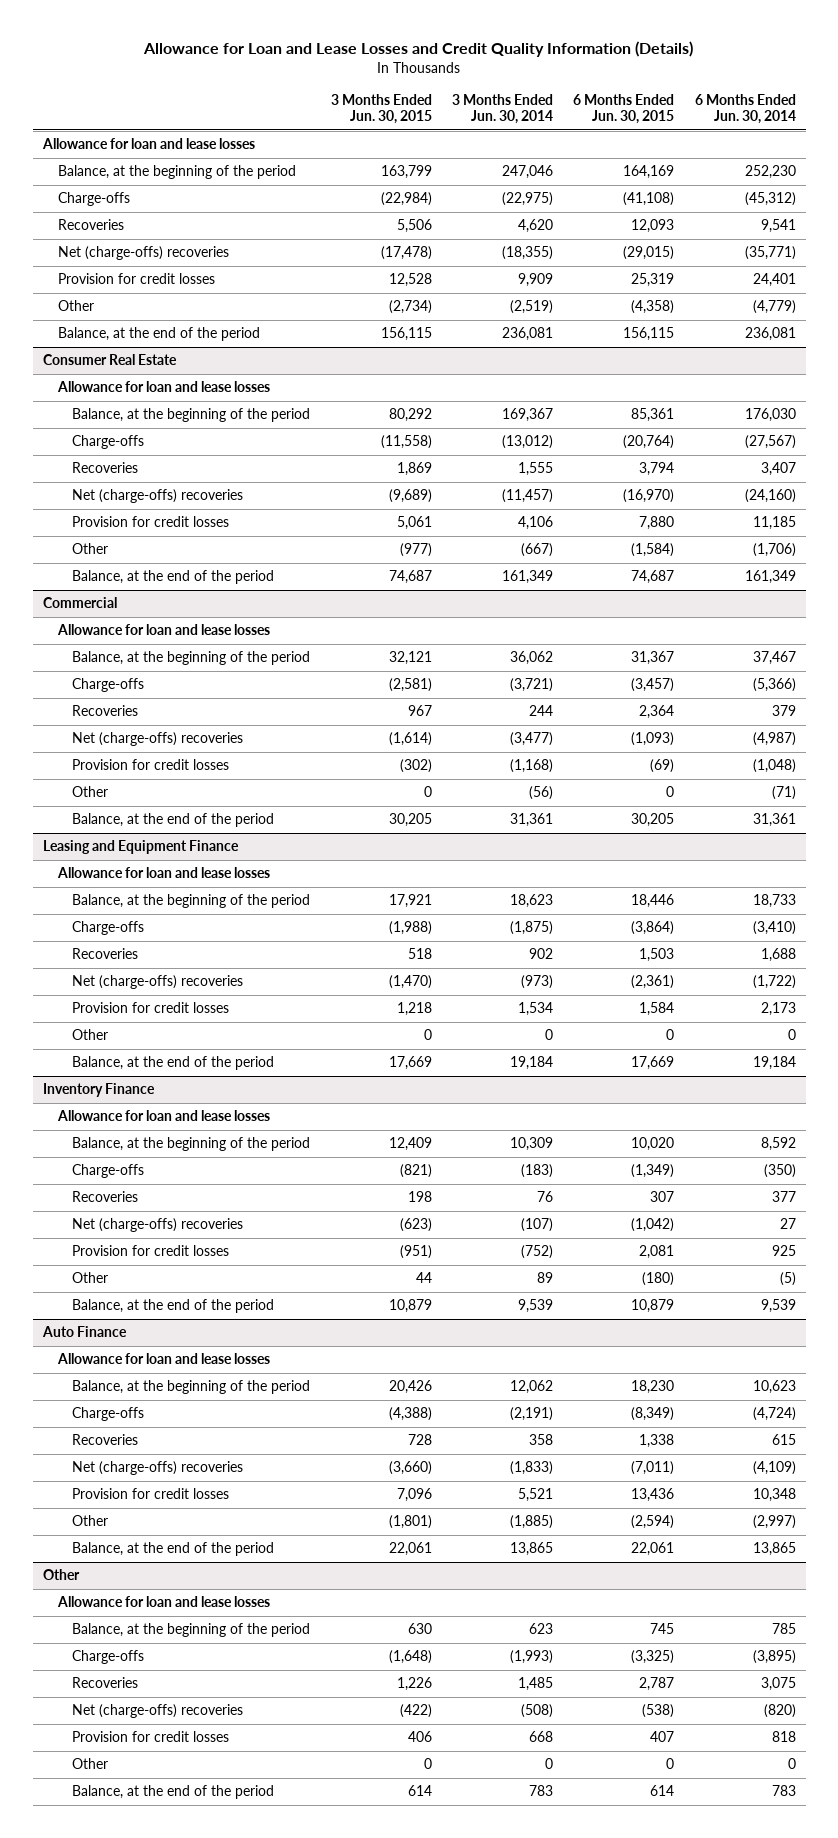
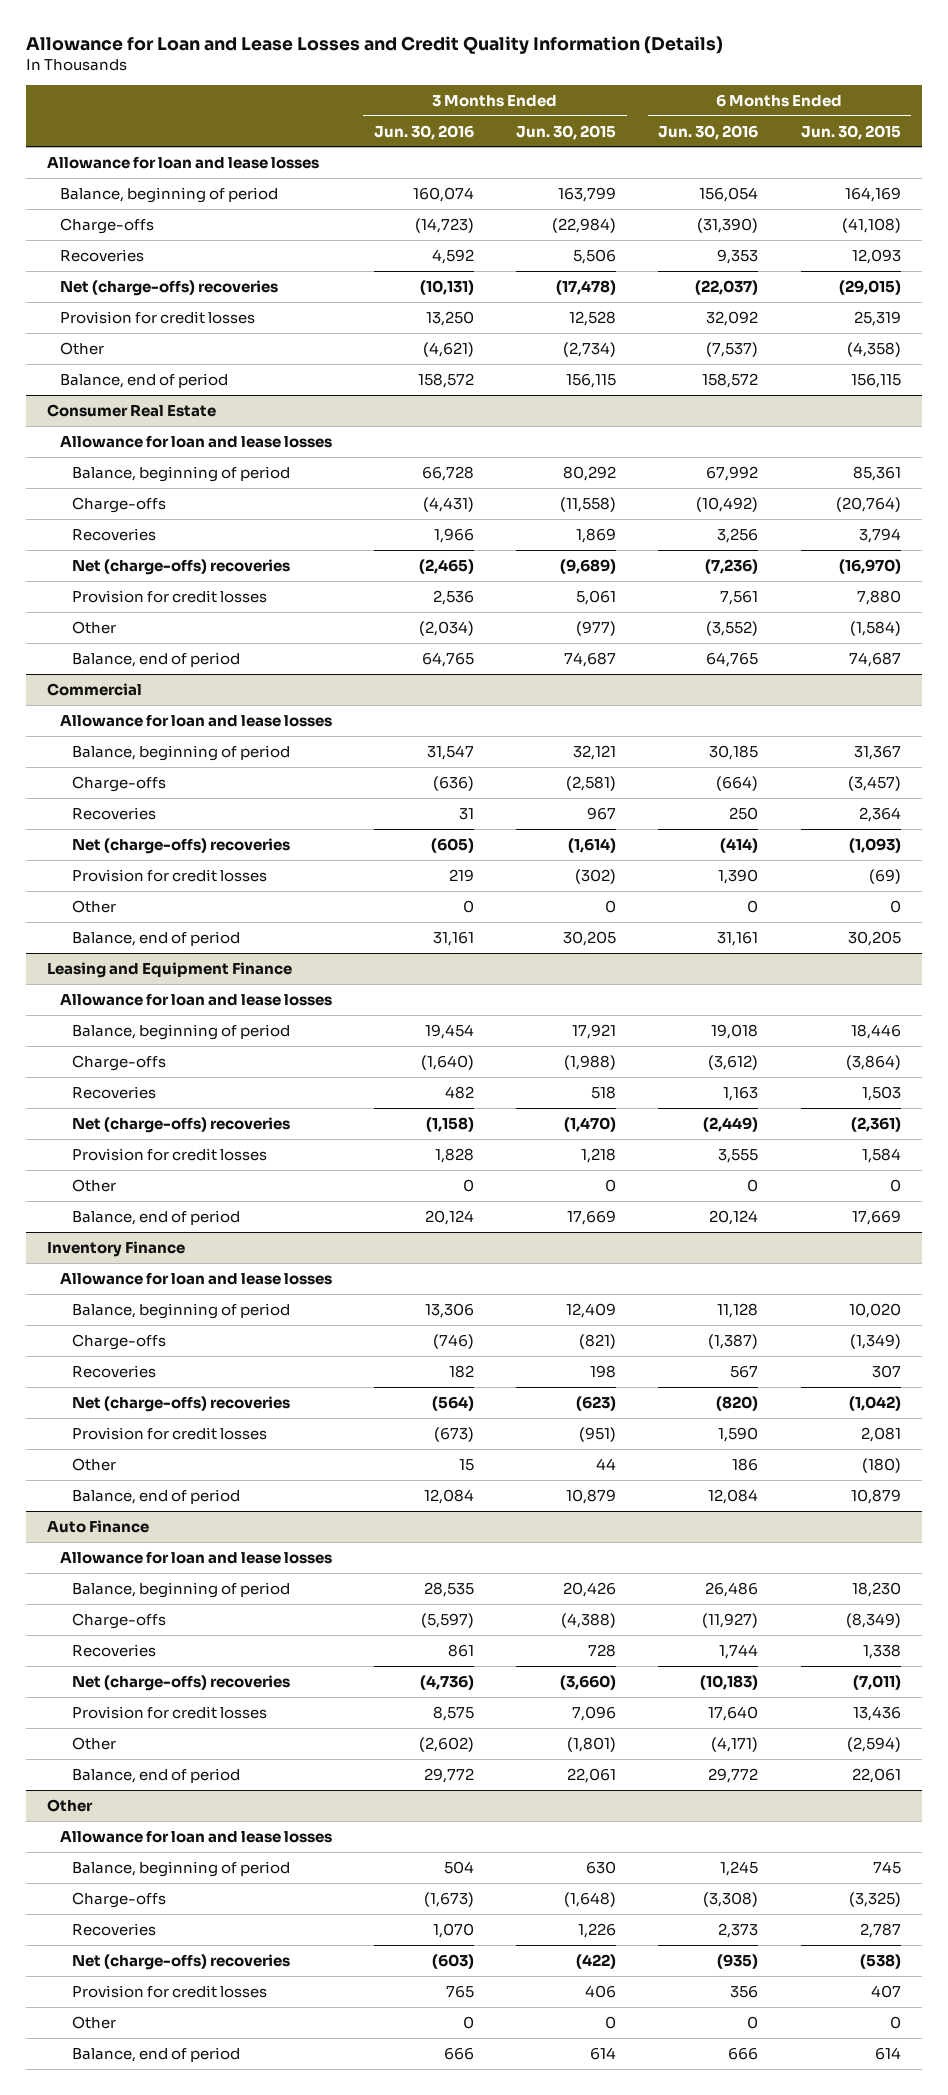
- | 3 Months Ended Jun. 30, 2015 | 3 Months Ended Jun. 30, 2014 | 6 Months Ended Jun. 30, 2015 | 6 Months Ended Jun. 30, 2014
+ | 3 Months Ended Jun. 30, 2016 | 3 Months Ended Jun. 30, 2015 | 6 Months Ended Jun. 30, 2016 | 6 Months Ended Jun. 30, 2015
- Balance, at the beginning of the period | 163,799 | 247,046 | 164,169 | 252,230
+ Balance, beginning of period | 160,074 | 163,799 | 156,054 | 164,169
- Balance, at the end of the period | 156,115 | 236,081 | 156,115 | 236,081
+ Balance, end of period | 158,572 | 156,115 | 158,572 | 156,115
@ Consumer Real Estate
- Balance, at the beginning of the period | 80,292 | 169,367 | 85,361 | 176,030
+ Balance, beginning of period | 66,728 | 80,292 | 67,992 | 85,361
- Balance, at the end of the period | 74,687 | 161,349 | 74,687 | 161,349
+ Balance, end of period | 64,765 | 74,687 | 64,765 | 74,687
@ Commercial
- Balance, at the beginning of the period | 32,121 | 36,062 | 31,367 | 37,467
+ Balance, beginning of period | 31,547 | 32,121 | 30,185 | 31,367
- Balance, at the end of the period | 30,205 | 31,361 | 30,205 | 31,361
+ Balance, end of period | 31,161 | 30,205 | 31,161 | 30,205
@ Leasing and Equipment Finance
- Balance, at the beginning of the period | 17,921 | 18,623 | 18,446 | 18,733
+ Balance, beginning of period | 19,454 | 17,921 | 19,018 | 18,446
- Balance, at the end of the period | 17,669 | 19,184 | 17,669 | 19,184
+ Balance, end of period | 20,124 | 17,669 | 20,124 | 17,669
@ Inventory Finance
- Balance, at the beginning of the period | 12,409 | 10,309 | 10,020 | 8,592
+ Balance, beginning of period | 13,306 | 12,409 | 11,128 | 10,020
- Balance, at the end of the period | 10,879 | 9,539 | 10,879 | 9,539
+ Balance, end of period | 12,084 | 10,879 | 12,084 | 10,879
@ Auto Finance
- Balance, at the beginning of the period | 20,426 | 12,062 | 18,230 | 10,623
+ Balance, beginning of period | 28,535 | 20,426 | 26,486 | 18,230
- Balance, at the end of the period | 22,061 | 13,865 | 22,061 | 13,865
+ Balance, end of period | 29,772 | 22,061 | 29,772 | 22,061
@ Other
- Balance, at the beginning of the period | 630 | 623 | 745 | 785
+ Balance, beginning of period | 504 | 630 | 1,245 | 745
- Balance, at the end of the period | 614 | 783 | 614 | 783
+ Balance, end of period | 666 | 614 | 666 | 614

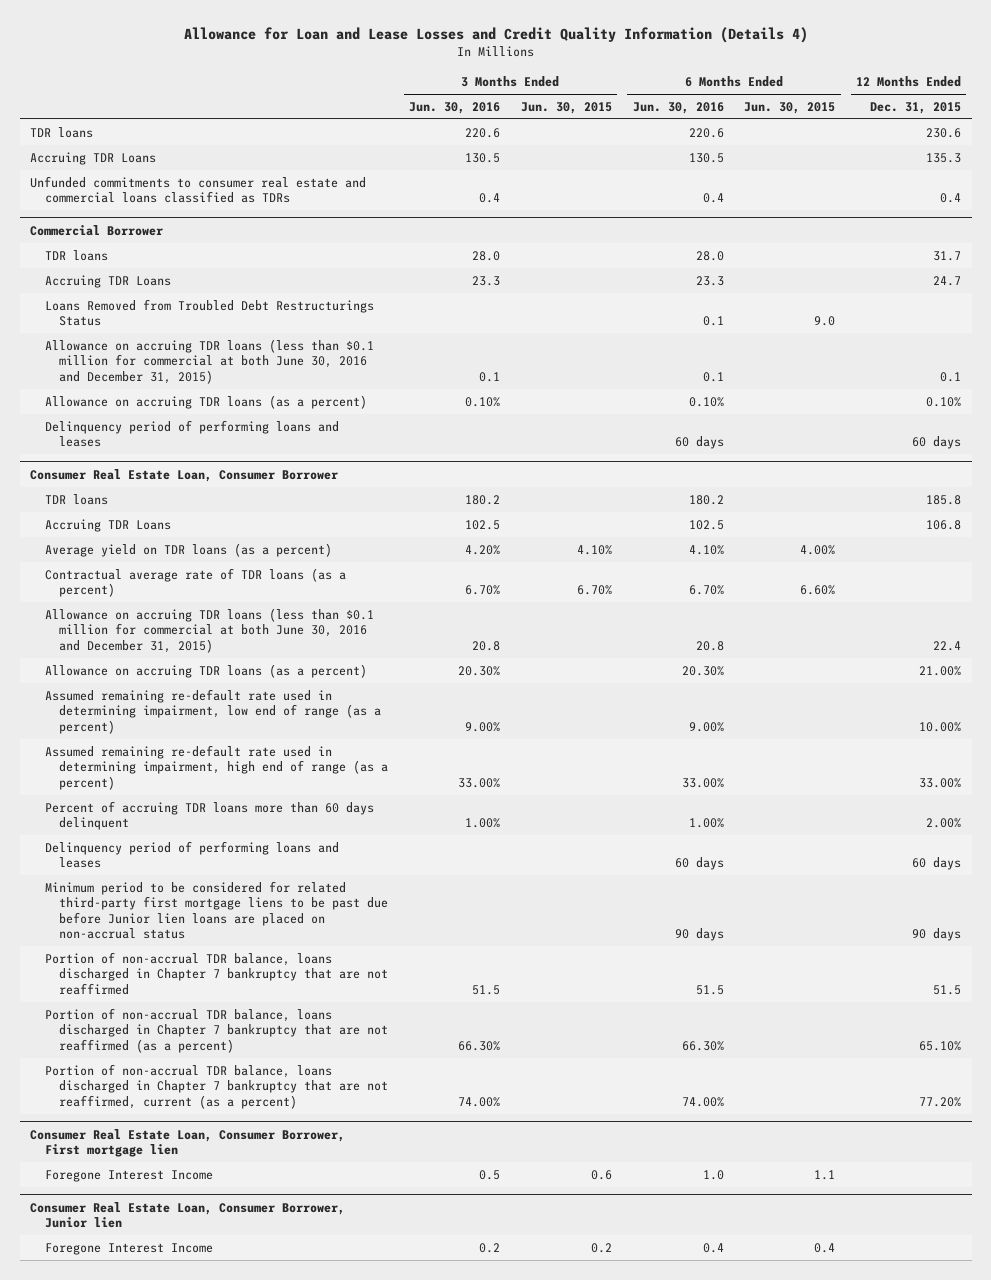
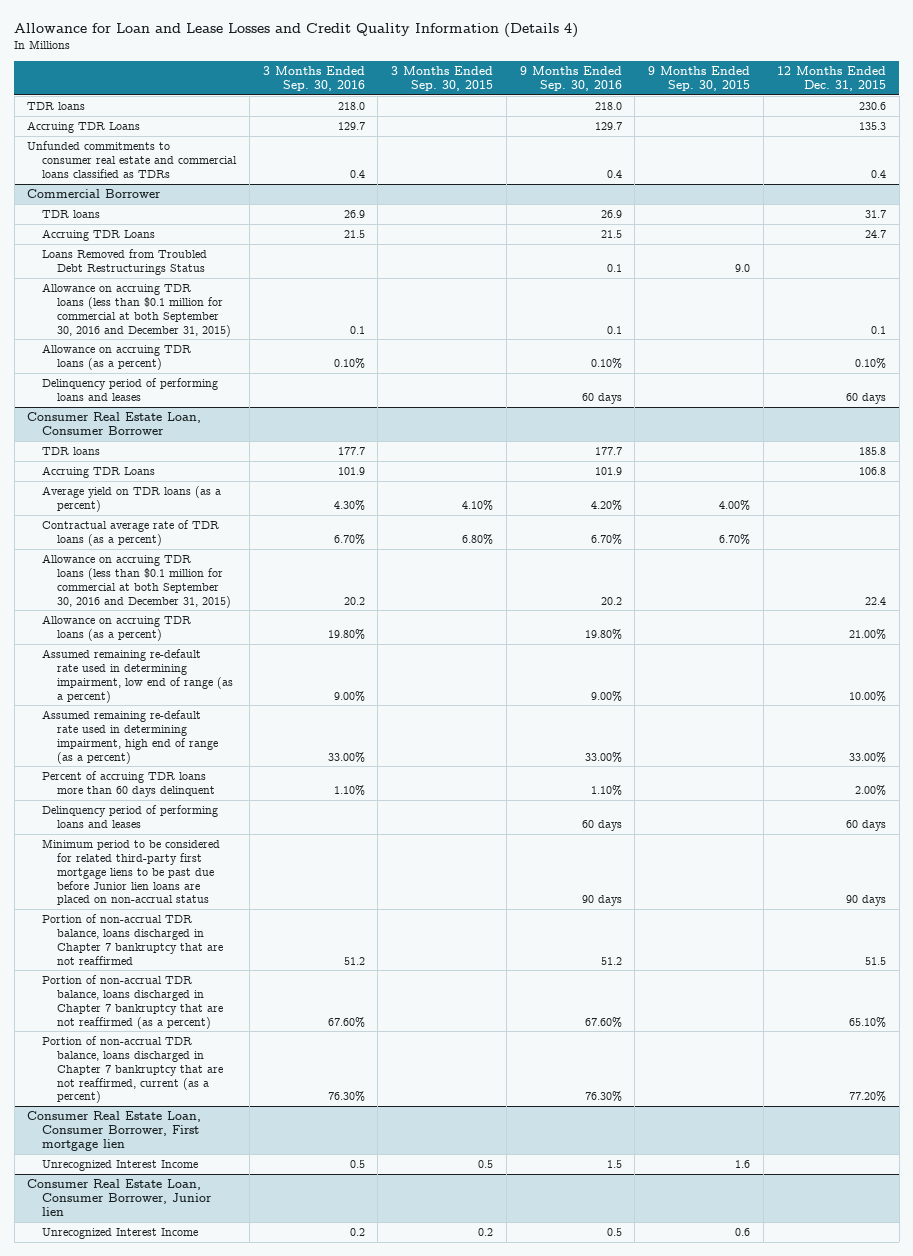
- | 3 Months Ended Jun. 30, 2016 | 3 Months Ended Jun. 30, 2015 | 6 Months Ended Jun. 30, 2016 | 6 Months Ended Jun. 30, 2015 | 12 Months Ended Dec. 31, 2015
+ | 3 Months Ended Sep. 30, 2016 | 3 Months Ended Sep. 30, 2015 | 9 Months Ended Sep. 30, 2016 | 9 Months Ended Sep. 30, 2015 | 12 Months Ended Dec. 31, 2015
@ Commercial Borrower
- Allowance on accruing TDR loans (less than $0.1 million for commercial at both June 30, 2016 and December 31, 2015) | 0.1 | | 0.1 | | 0.1
+ Allowance on accruing TDR loans (less than $0.1 million for commercial at both September 30, 2016 and December 31, 2015) | 0.1 | | 0.1 | | 0.1
@ Consumer Real Estate Loan, Consumer Borrower
- Allowance on accruing TDR loans (less than $0.1 million for commercial at both June 30, 2016 and December 31, 2015) | 20.8 | | 20.8 | | 22.4
+ Allowance on accruing TDR loans (less than $0.1 million for commercial at both September 30, 2016 and December 31, 2015) | 20.2 | | 20.2 | | 22.4
@ Consumer Real Estate Loan, Consumer Borrower, First mortgage lien
- Foregone Interest Income | 0.5 | 0.6 | 1.0 | 1.1 |
+ Unrecognized Interest Income | 0.5 | 0.5 | 1.5 | 1.6 |
@ Consumer Real Estate Loan, Consumer Borrower, Junior lien
- Foregone Interest Income | 0.2 | 0.2 | 0.4 | 0.4 |
+ Unrecognized Interest Income | 0.2 | 0.2 | 0.5 | 0.6 |

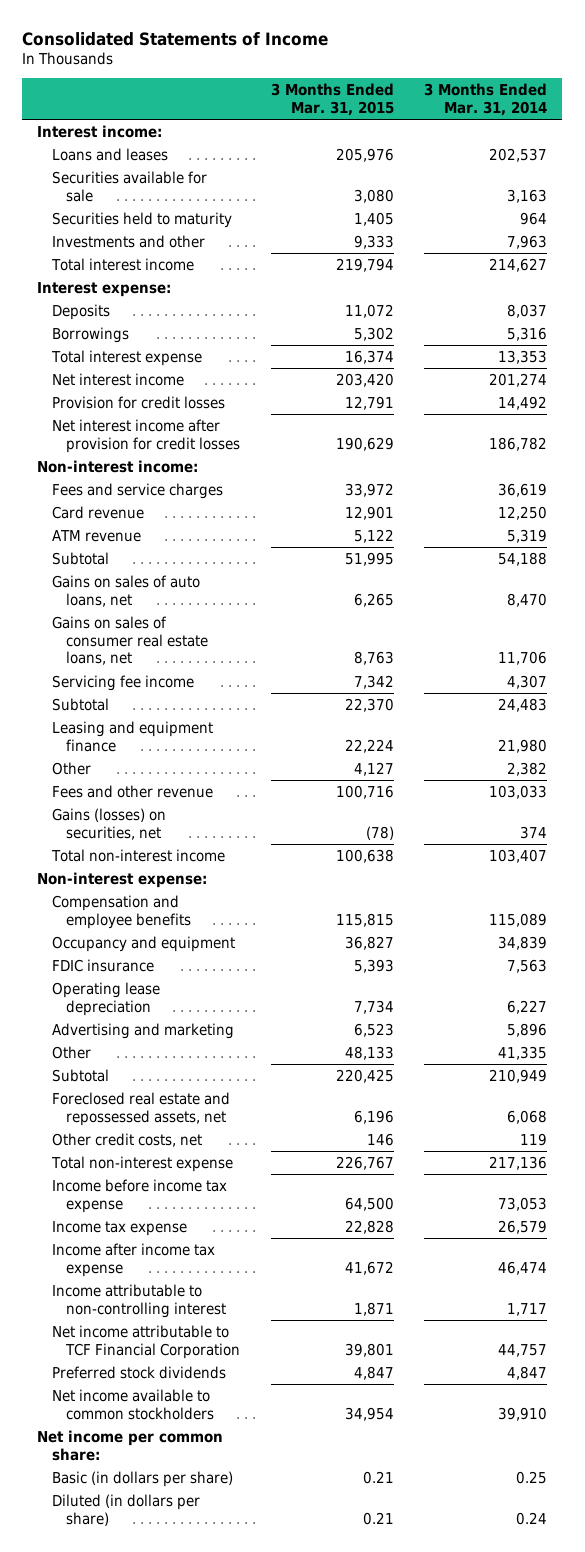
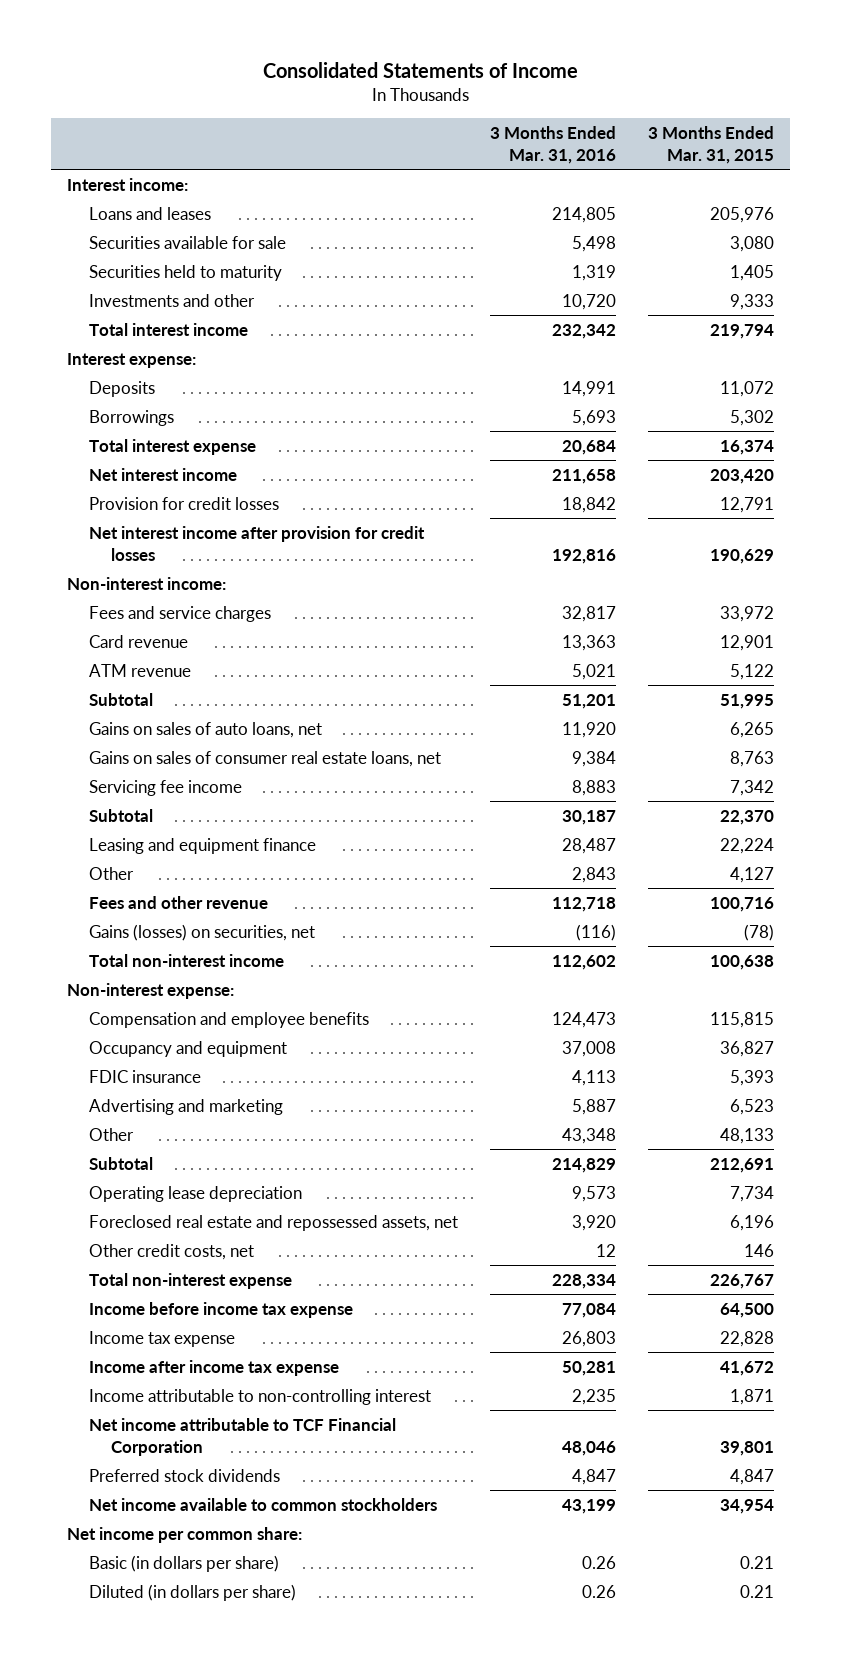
- | 3 Months Ended Mar. 31, 2015 | 3 Months Ended Mar. 31, 2014
+ | 3 Months Ended Mar. 31, 2016 | 3 Months Ended Mar. 31, 2015
- Subtotal | 220,425 | 210,949
+ Subtotal | 214,829 | 212,691
moved down: Operating lease depreciation | 9,573 | 7,734

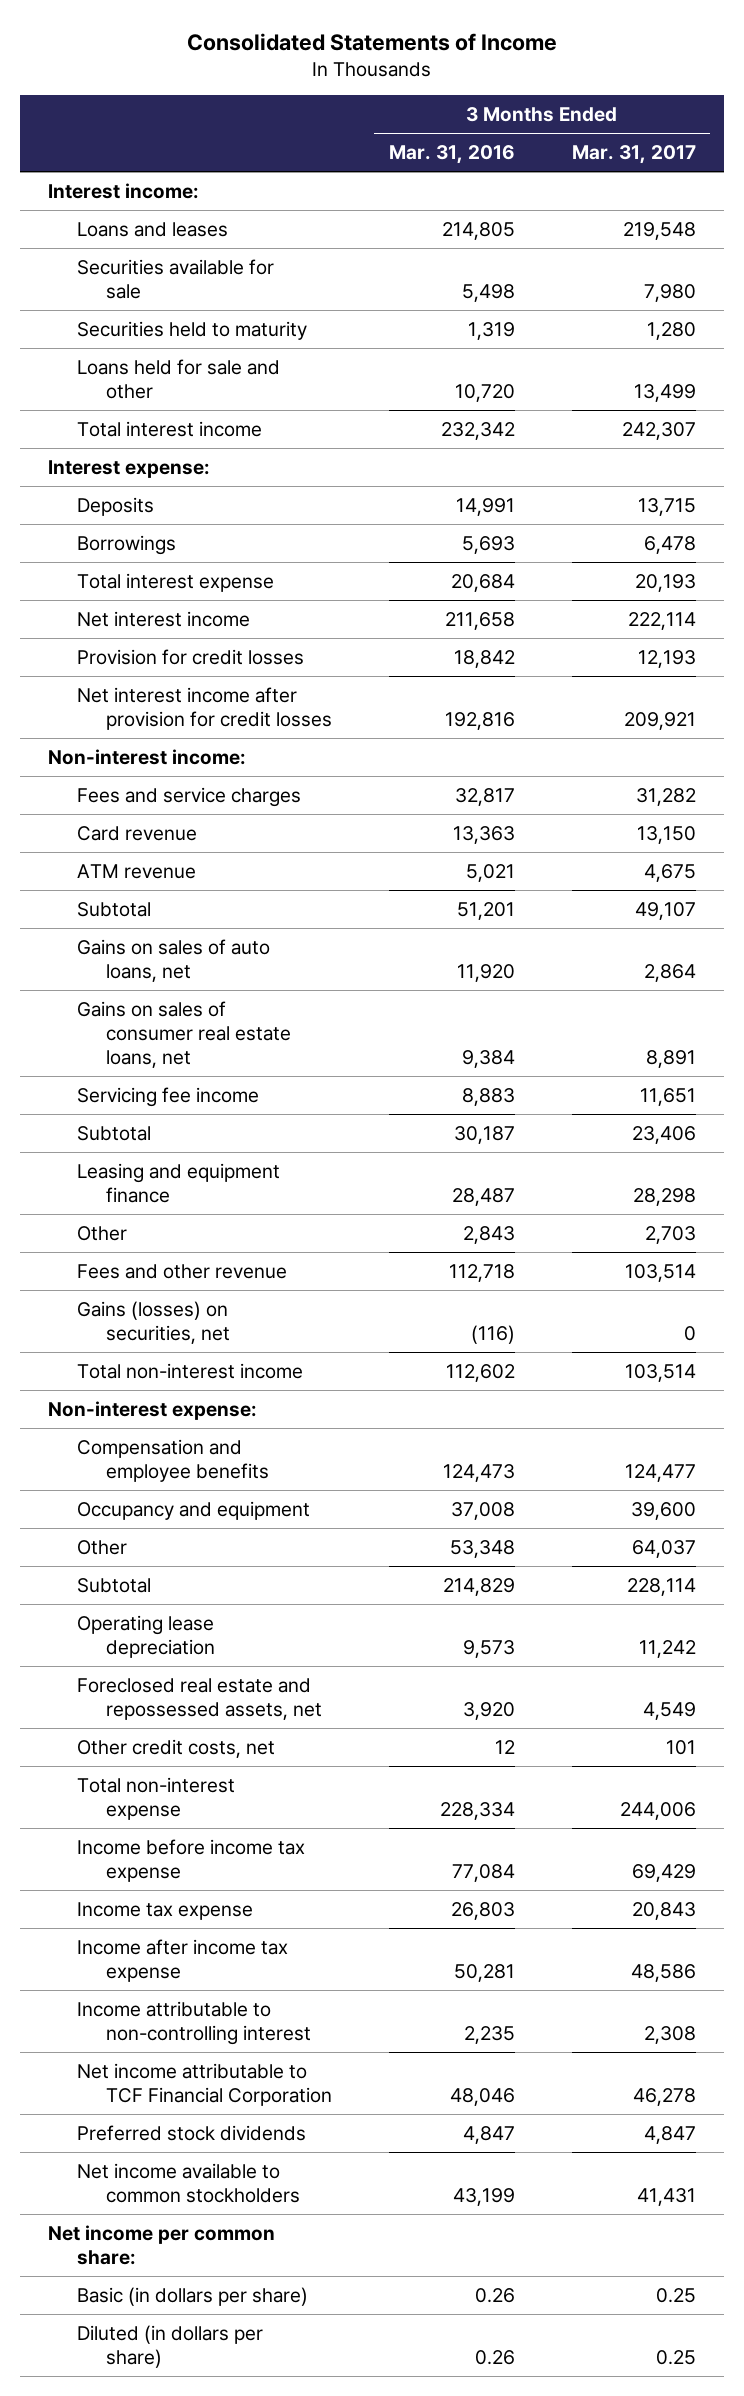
- | 3 Months Ended Mar. 31, 2016 | 3 Months Ended Mar. 31, 2015
+ | 3 Months Ended Mar. 31, 2016 | 3 Months Ended Mar. 31, 2017
- Investments and other | 10,720 | 9,333
+ Loans held for sale and other | 10,720 | 13,499
- FDIC insurance | 4,113 | 5,393
- Advertising and marketing | 5,887 | 6,523
- Other | 43,348 | 48,133
+ Other | 53,348 | 64,037

